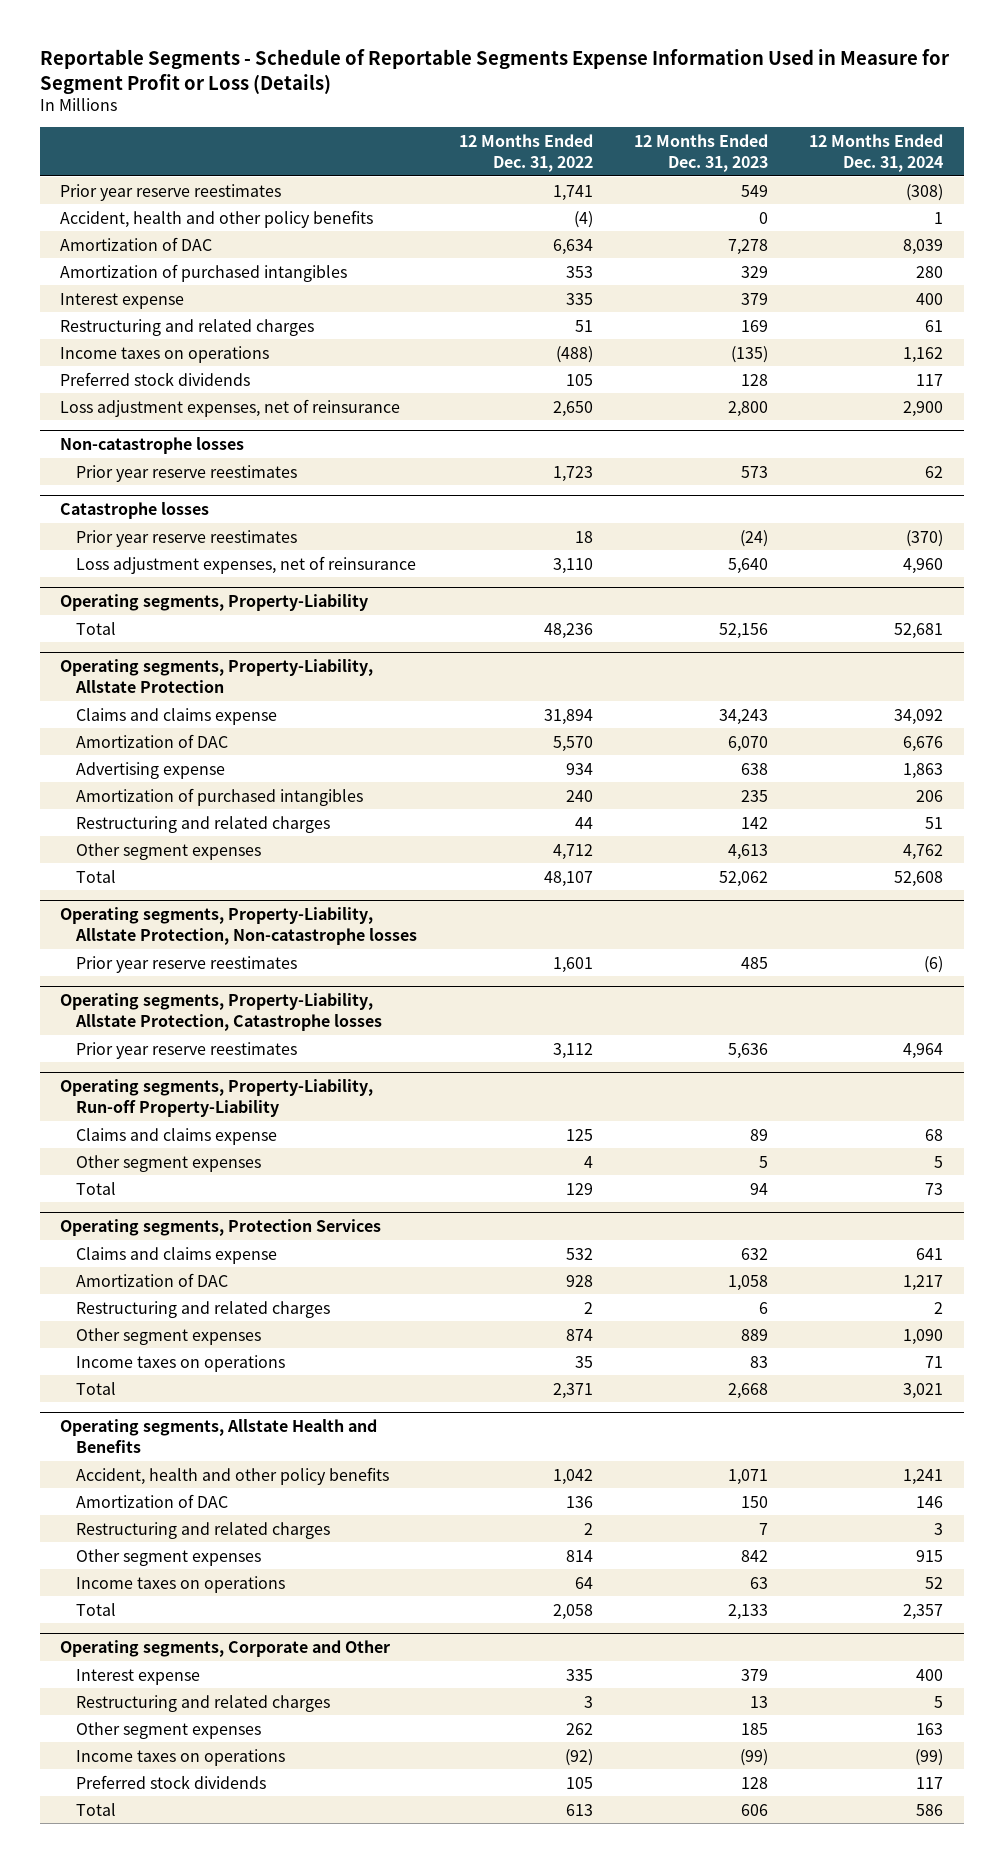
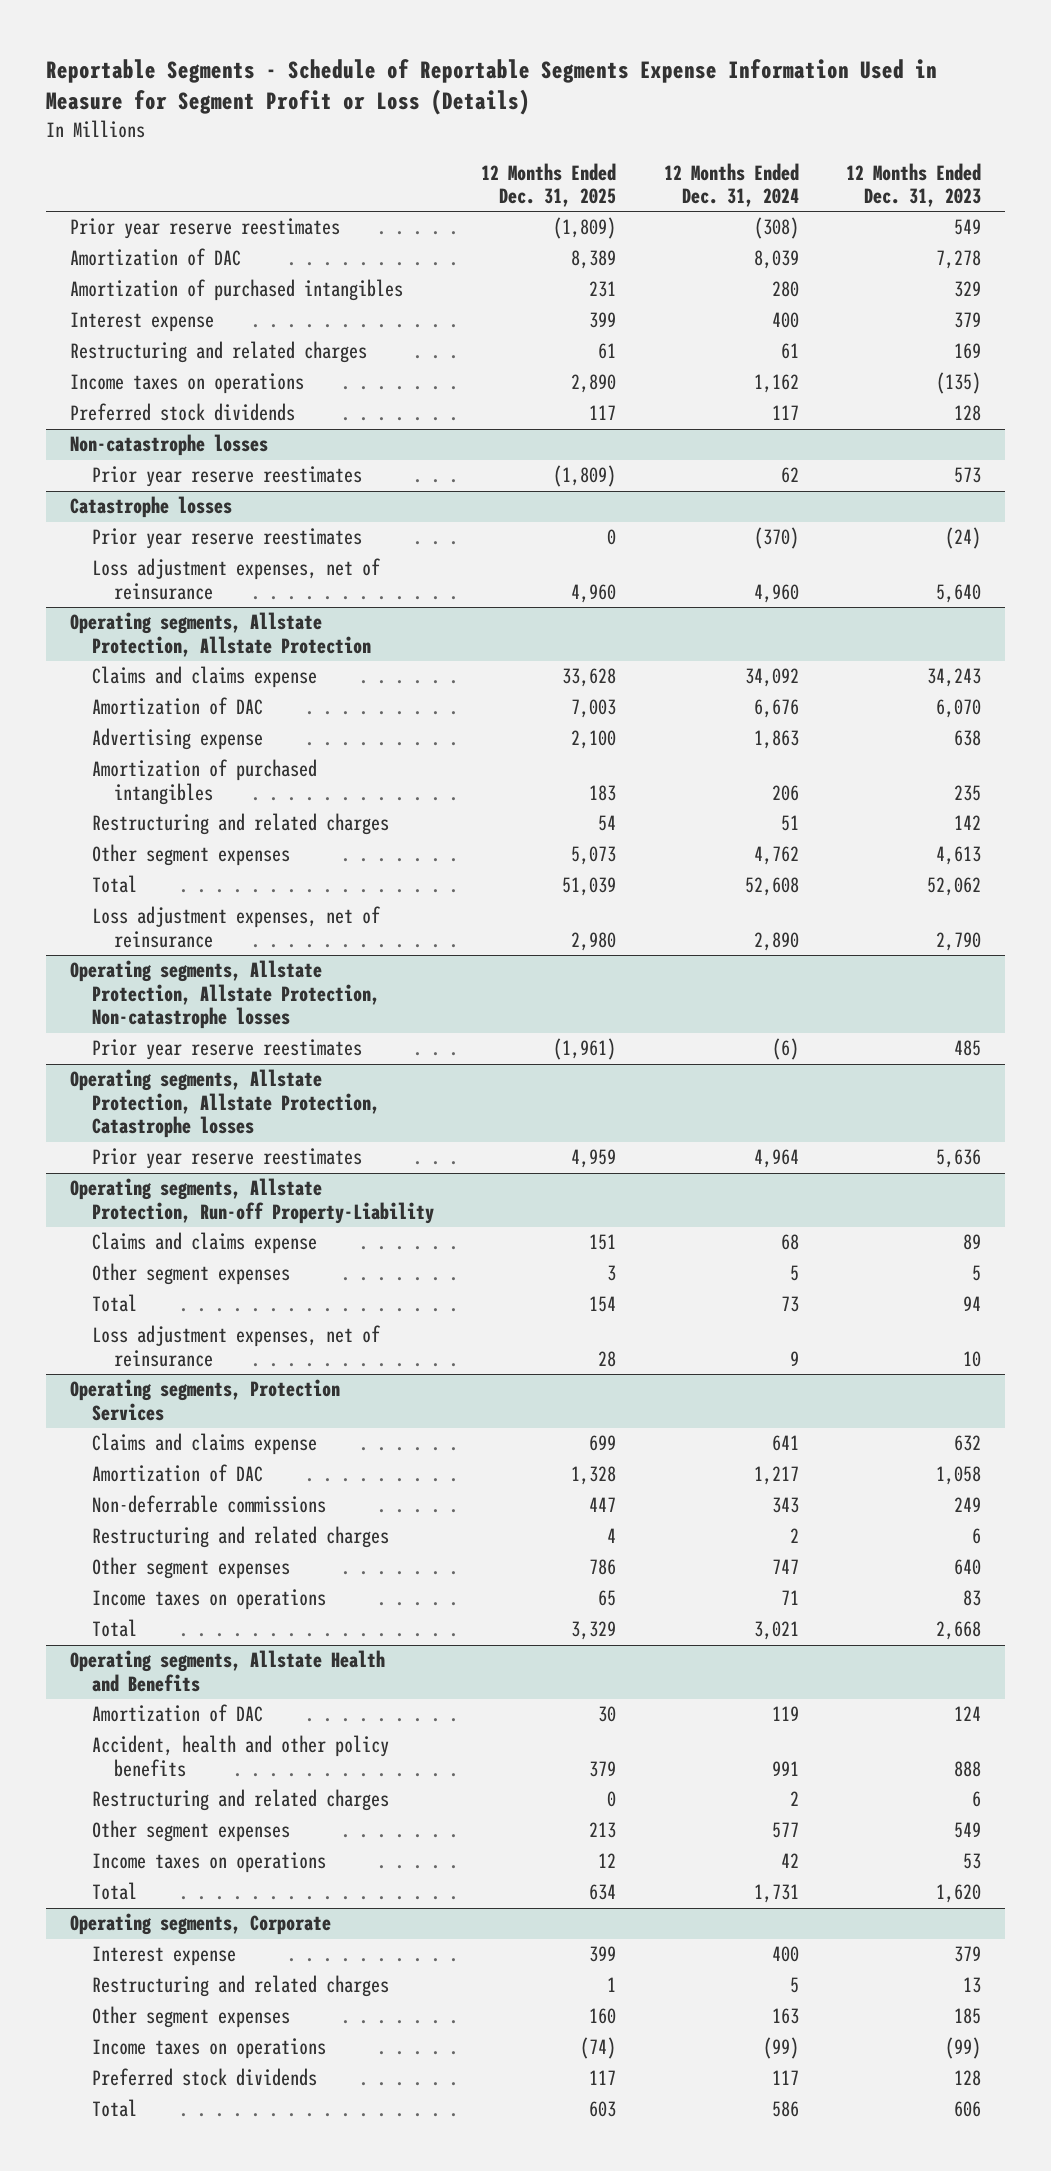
- | 12 Months Ended Dec. 31, 2022 | 12 Months Ended Dec. 31, 2023 | 12 Months Ended Dec. 31, 2024
+ | 12 Months Ended Dec. 31, 2025 | 12 Months Ended Dec. 31, 2024 | 12 Months Ended Dec. 31, 2023
- Accident, health and other policy benefits | (4) | 0 | 1
- Loss adjustment expenses, net of reinsurance | 2,650 | 2,800 | 2,900
- Operating segments, Property-Liability
- Total | 48,236 | 52,156 | 52,681
- Operating segments, Property-Liability, Allstate Protection
+ Operating segments, Allstate Protection, Allstate Protection
- Operating segments, Property-Liability, Allstate Protection, Non-catastrophe losses
+ Loss adjustment expenses, net of reinsurance | 2,980 | 2,890 | 2,790
+ Operating segments, Allstate Protection, Allstate Protection, Non-catastrophe losses
- Operating segments, Property-Liability, Allstate Protection, Catastrophe losses
+ Operating segments, Allstate Protection, Allstate Protection, Catastrophe losses
- Operating segments, Property-Liability, Run-off Property-Liability
+ Operating segments, Allstate Protection, Run-off Property-Liability
+ Loss adjustment expenses, net of reinsurance | 28 | 9 | 10
@ Operating segments, Protection Services
+ Non-deferrable commissions | 447 | 343 | 249
- Other segment expenses | 874 | 889 | 1,090
+ Other segment expenses | 786 | 747 | 640
@ Operating segments, Allstate Health and Benefits
- Accident, health and other policy benefits | 1,042 | 1,071 | 1,241
- Amortization of DAC | 136 | 150 | 146
- Restructuring and related charges | 2 | 7 | 3
- Other segment expenses | 814 | 842 | 915
- Income taxes on operations | 64 | 63 | 52
- Total | 2,058 | 2,133 | 2,357
- Operating segments, Corporate and Other
@ Operating segments, Allstate Health and Benefits
+ Amortization of DAC | 30 | 119 | 124
+ Accident, health and other policy benefits | 379 | 991 | 888
+ Restructuring and related charges | 0 | 2 | 6
+ Other segment expenses | 213 | 577 | 549
+ Income taxes on operations | 12 | 42 | 53
+ Total | 634 | 1,731 | 1,620
+ Operating segments, Corporate

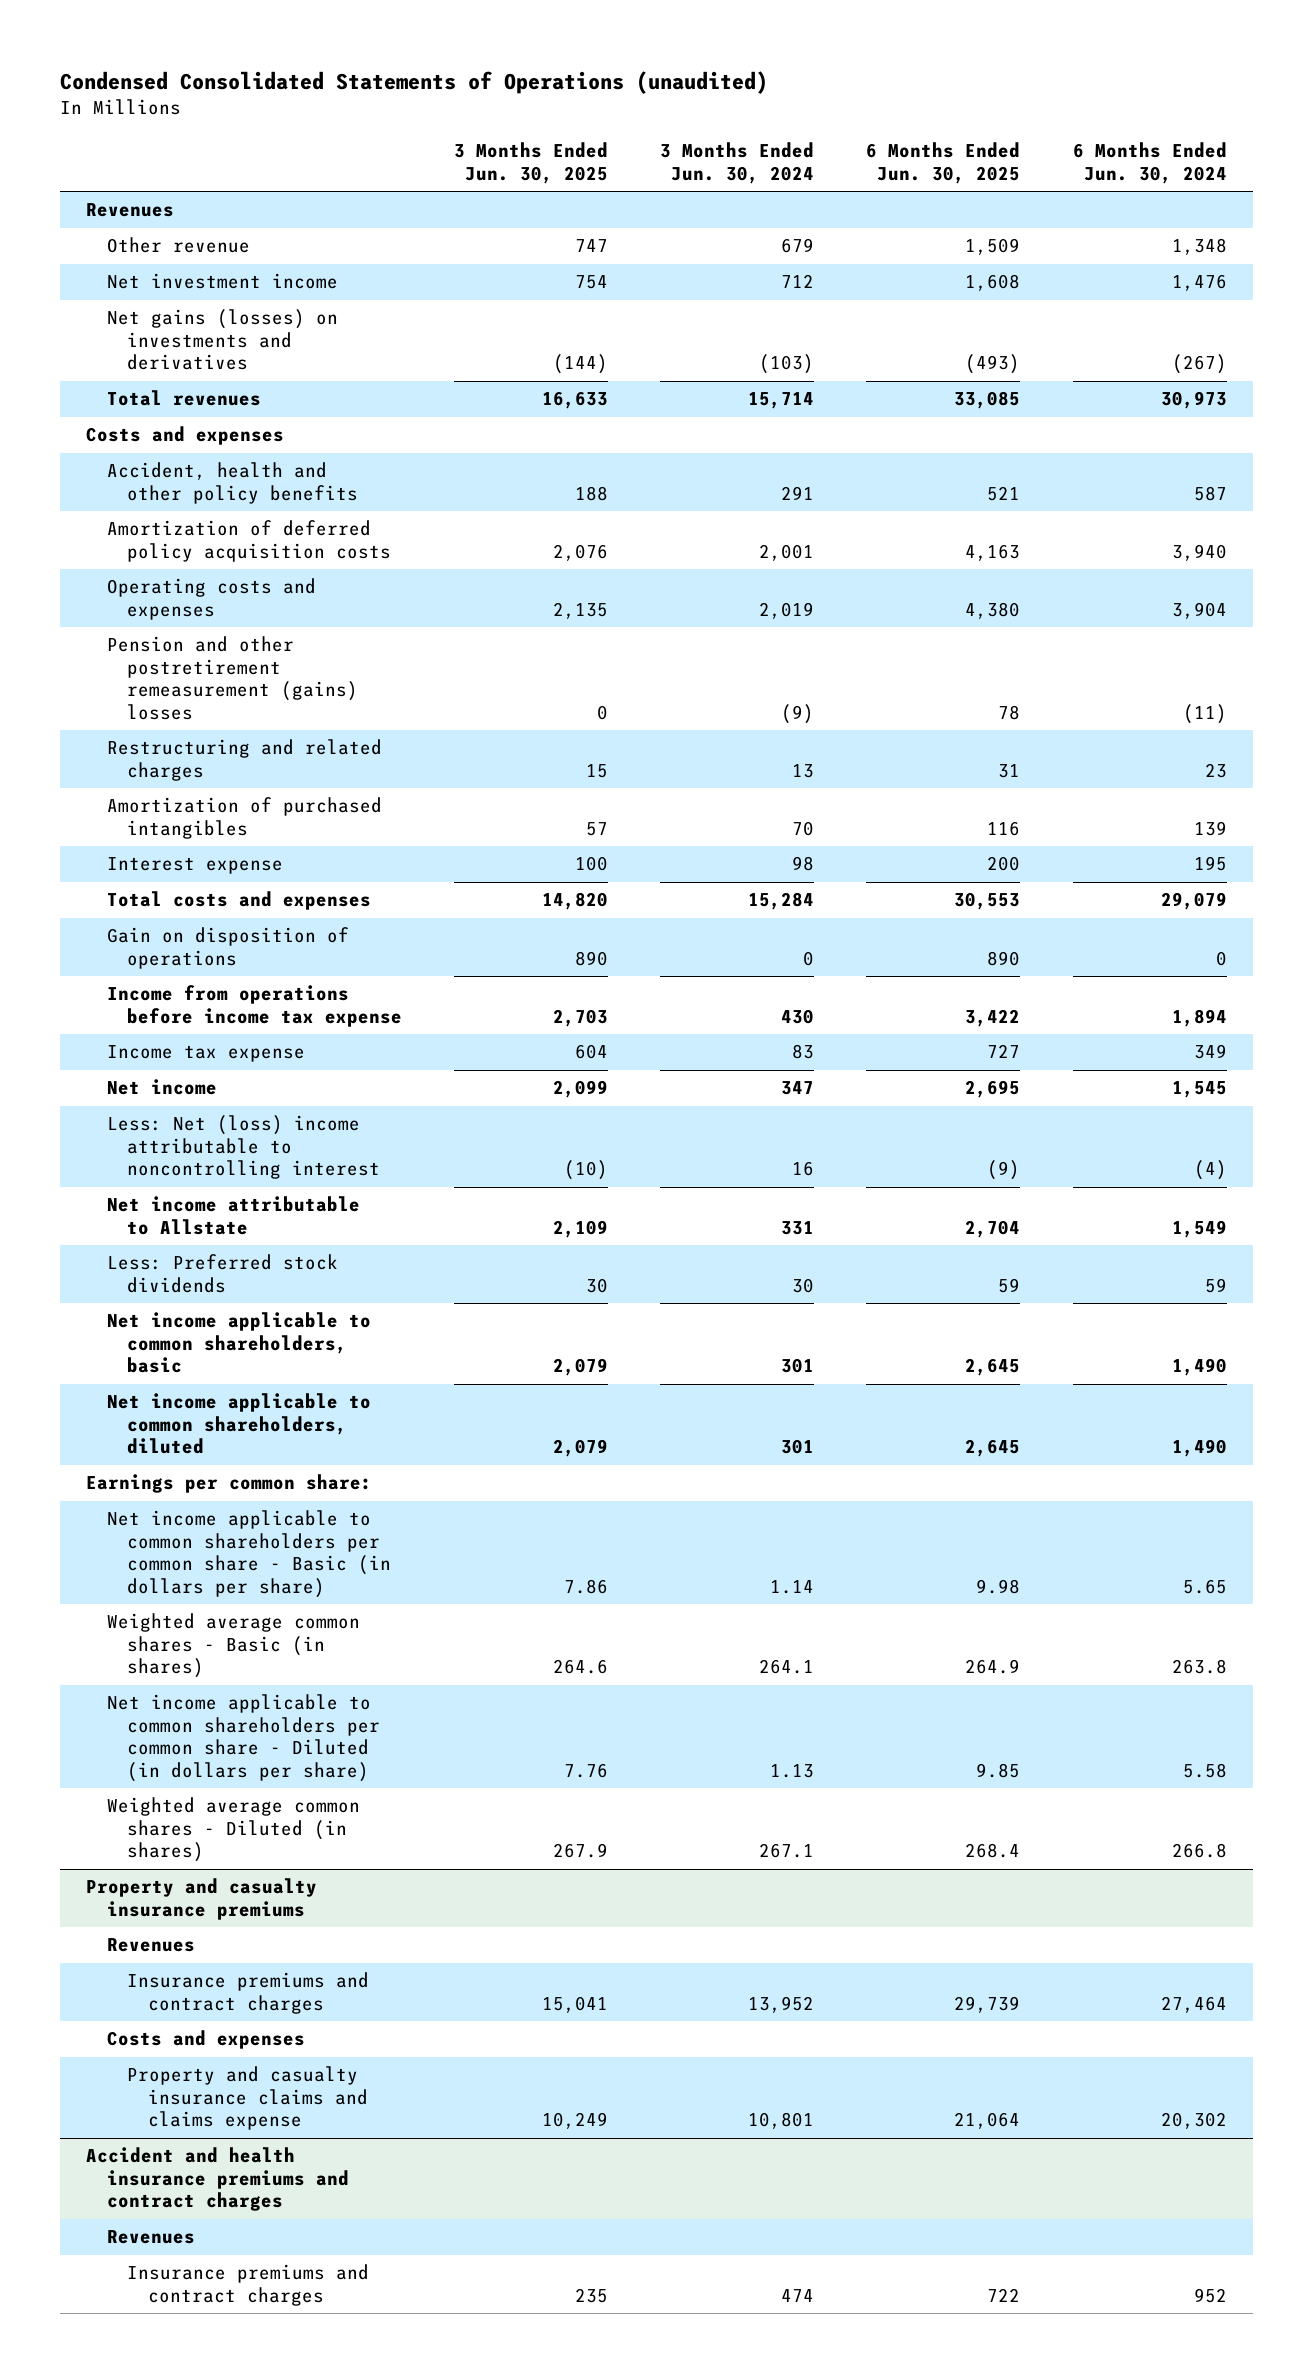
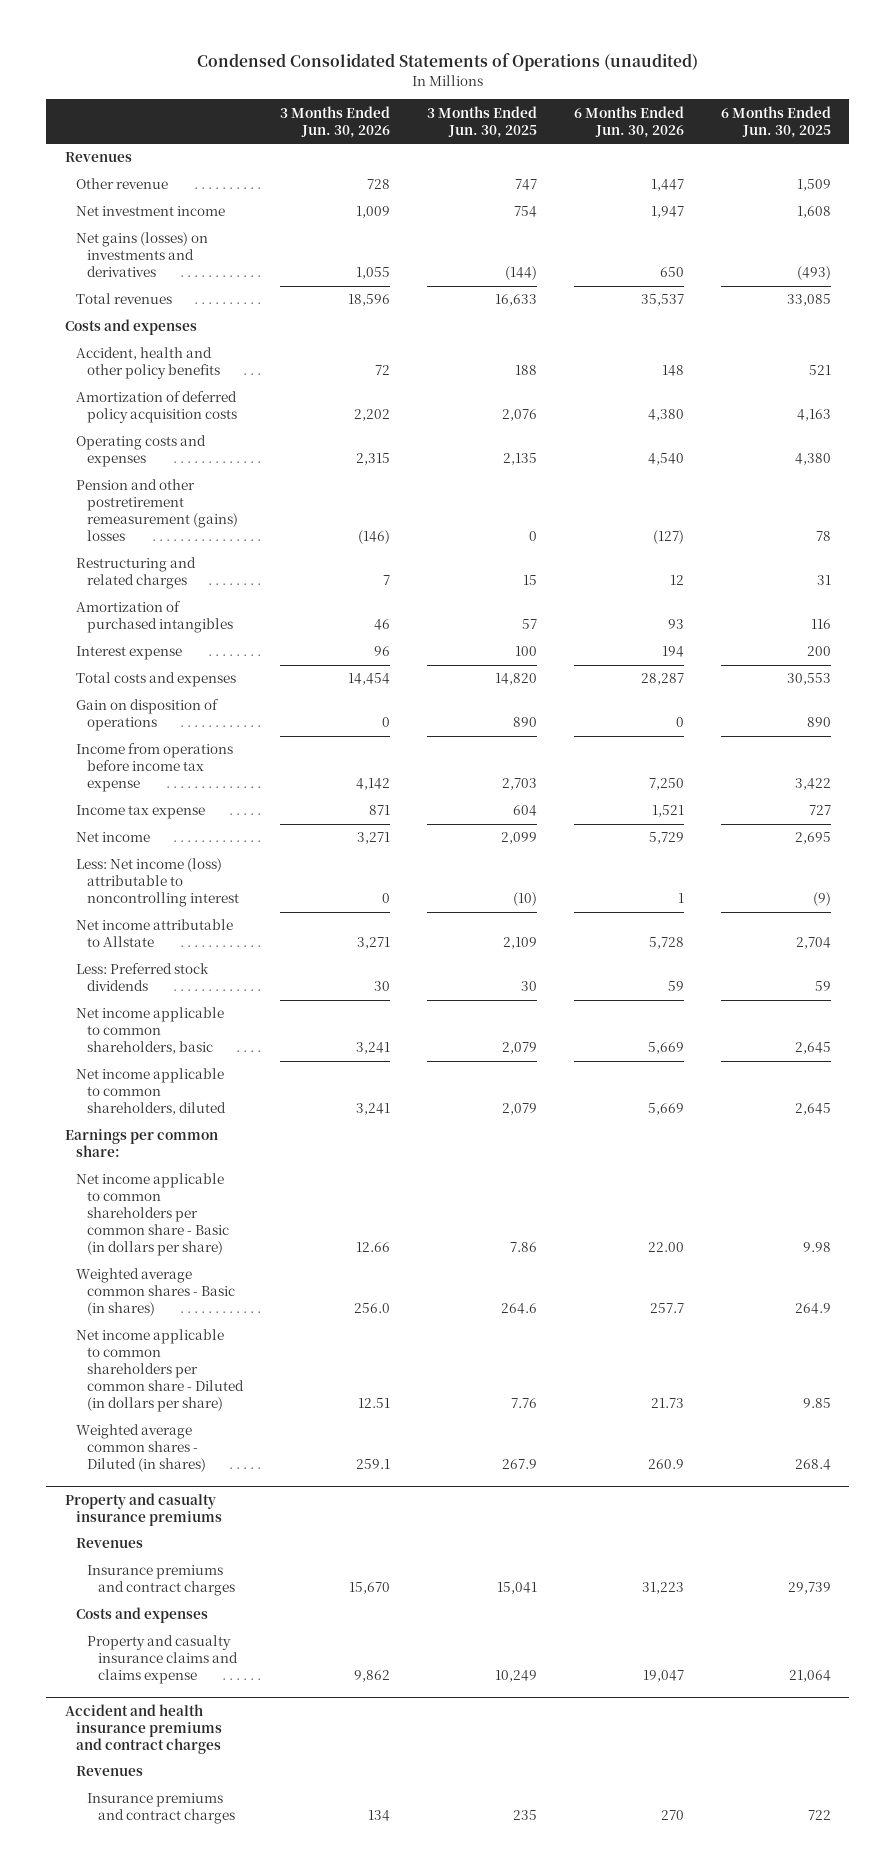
- | 3 Months Ended Jun. 30, 2025 | 3 Months Ended Jun. 30, 2024 | 6 Months Ended Jun. 30, 2025 | 6 Months Ended Jun. 30, 2024
+ | 3 Months Ended Jun. 30, 2026 | 3 Months Ended Jun. 30, 2025 | 6 Months Ended Jun. 30, 2026 | 6 Months Ended Jun. 30, 2025
- Less: Net (loss) income attributable to noncontrolling interest | (10) | 16 | (9) | (4)
+ Less: Net income (loss) attributable to noncontrolling interest | 0 | (10) | 1 | (9)

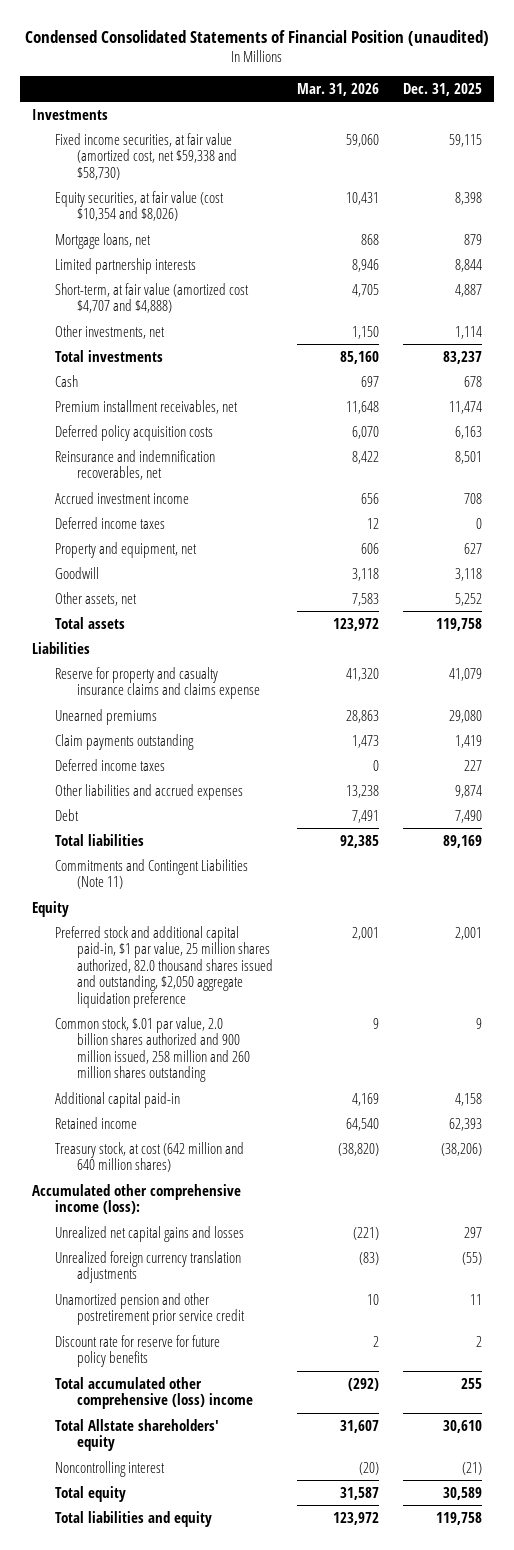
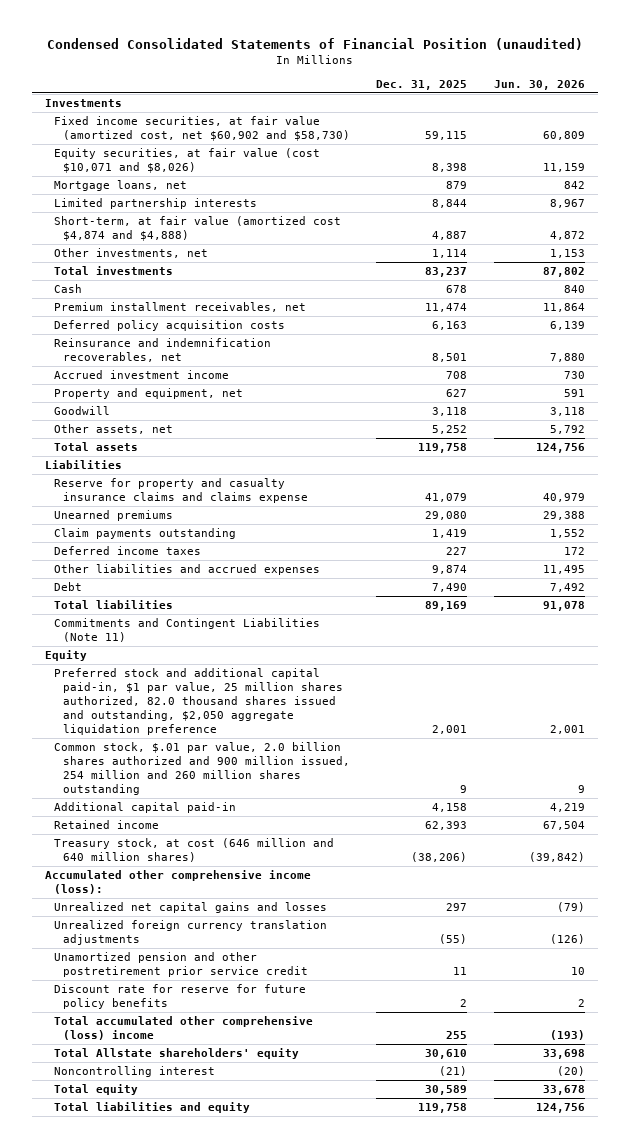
- | Mar. 31, 2026 | Dec. 31, 2025
+ | Dec. 31, 2025 | Jun. 30, 2026
- Fixed income securities, at fair value (amortized cost, net $59,338 and $58,730) | 59,060 | 59,115
- Equity securities, at fair value (cost $10,354 and $8,026) | 10,431 | 8,398
+ Fixed income securities, at fair value (amortized cost, net $60,902 and $58,730) | 59,115 | 60,809
+ Equity securities, at fair value (cost $10,071 and $8,026) | 8,398 | 11,159
- Short-term, at fair value (amortized cost $4,707 and $4,888) | 4,705 | 4,887
+ Short-term, at fair value (amortized cost $4,874 and $4,888) | 4,887 | 4,872
- Deferred income taxes | 12 | 0
- Common stock, $.01 par value, 2.0 billion shares authorized and 900 million issued, 258 million and 260 million shares outstanding | 9 | 9
+ Common stock, $.01 par value, 2.0 billion shares authorized and 900 million issued, 254 million and 260 million shares outstanding | 9 | 9
- Treasury stock, at cost (642 million and 640 million shares) | (38,820) | (38,206)
+ Treasury stock, at cost (646 million and 640 million shares) | (38,206) | (39,842)

